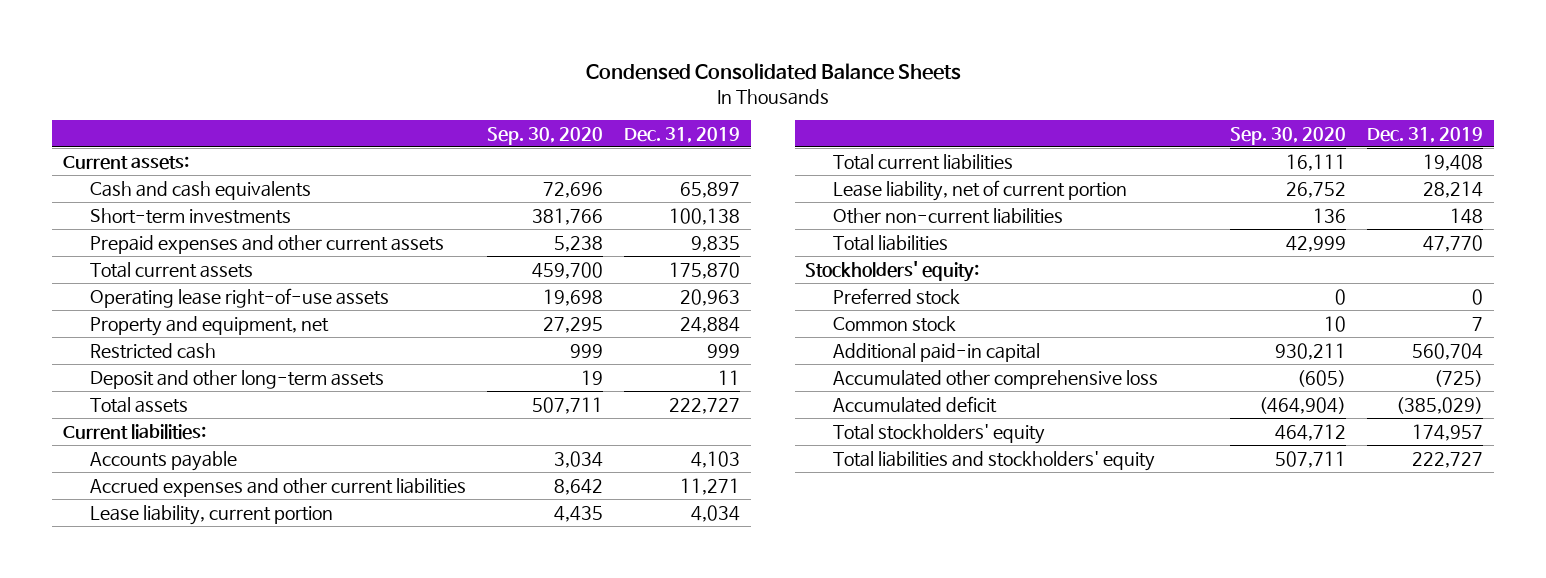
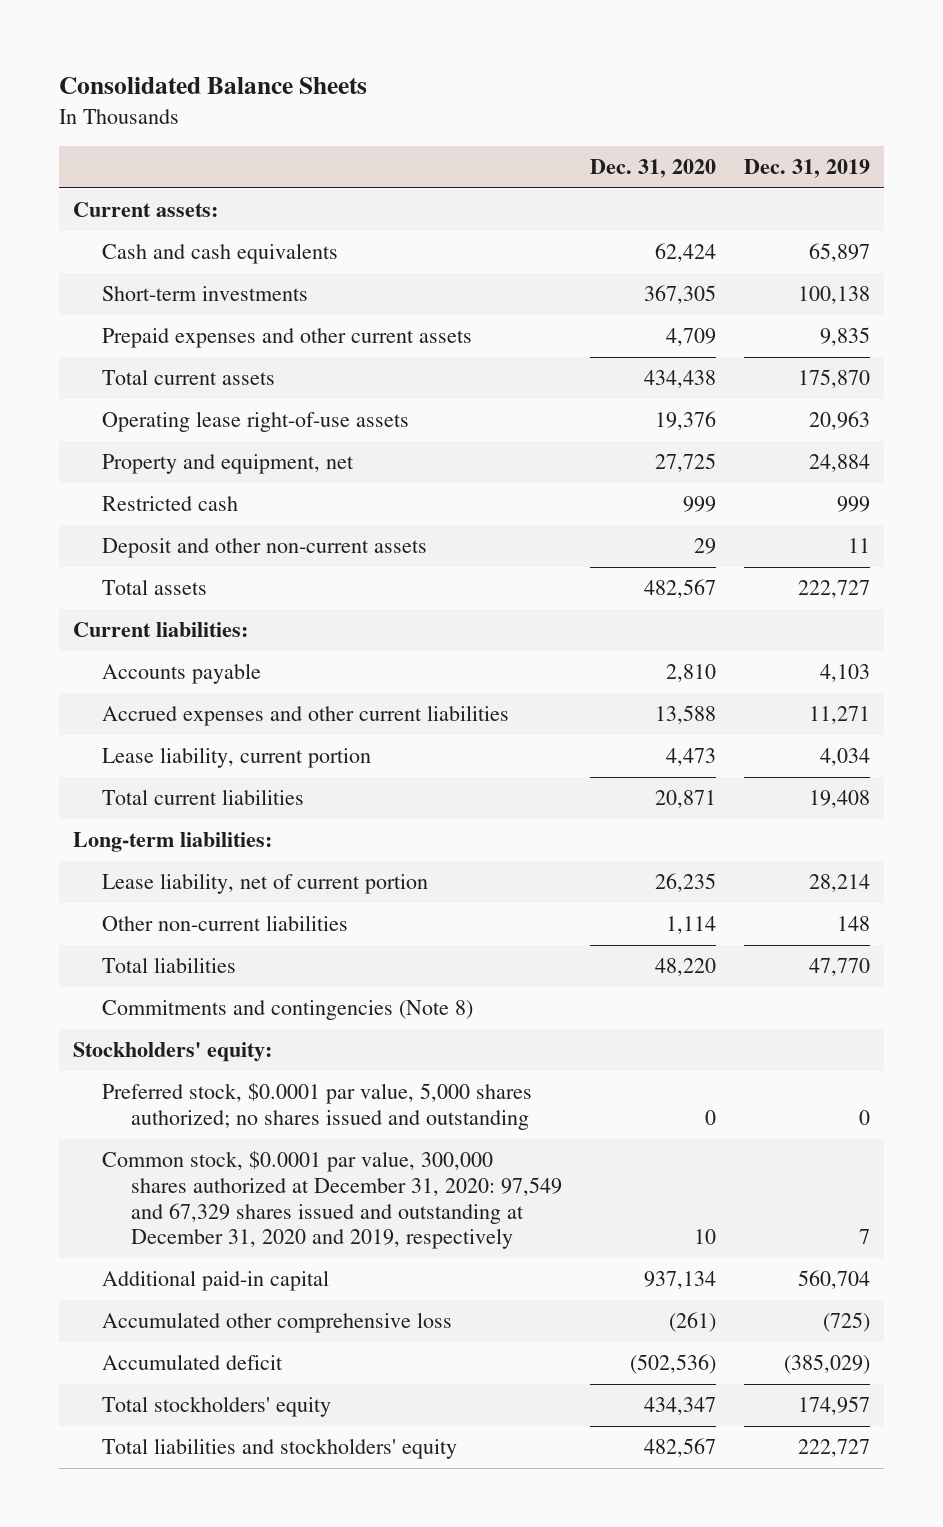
- Condensed Consolidated Balance Sheets
+ Consolidated Balance Sheets
- | Sep. 30, 2020 | Dec. 31, 2019
+ | Dec. 31, 2020 | Dec. 31, 2019
- Deposit and other long-term assets | 19 | 11
+ Deposit and other non-current assets | 29 | 11
+ Long-term liabilities:
+ Commitments and contingencies (Note 8)
- Preferred stock | 0 | 0
- Common stock | 10 | 7
+ Preferred stock, $0.0001 par value, 5,000 shares authorized; no shares issued and outstanding | 0 | 0
+ Common stock, $0.0001 par value, 300,000 shares authorized at December 31, 2020: 97,549 and 67,329 shares issued and outstanding at December 31, 2020 and 2019, respectively | 10 | 7

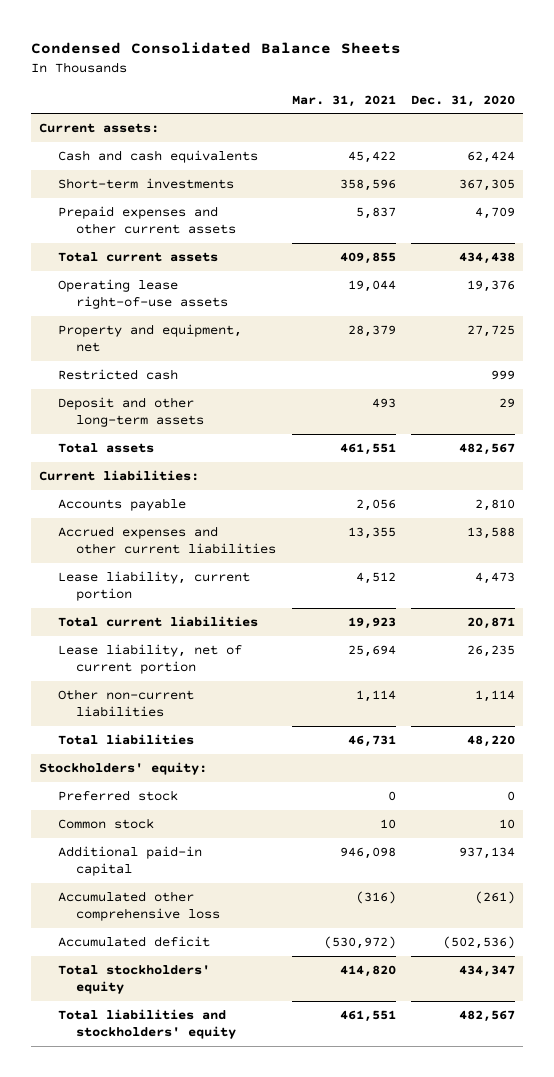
- Consolidated Balance Sheets
+ Condensed Consolidated Balance Sheets
- | Dec. 31, 2020 | Dec. 31, 2019
+ | Mar. 31, 2021 | Dec. 31, 2020
- Deposit and other non-current assets | 29 | 11
+ Deposit and other long-term assets | 493 | 29
- Long-term liabilities:
- Commitments and contingencies (Note 8)
- Preferred stock, $0.0001 par value, 5,000 shares authorized; no shares issued and outstanding | 0 | 0
- Common stock, $0.0001 par value, 300,000 shares authorized at December 31, 2020: 97,549 and 67,329 shares issued and outstanding at December 31, 2020 and 2019, respectively | 10 | 7
+ Preferred stock | 0 | 0
+ Common stock | 10 | 10

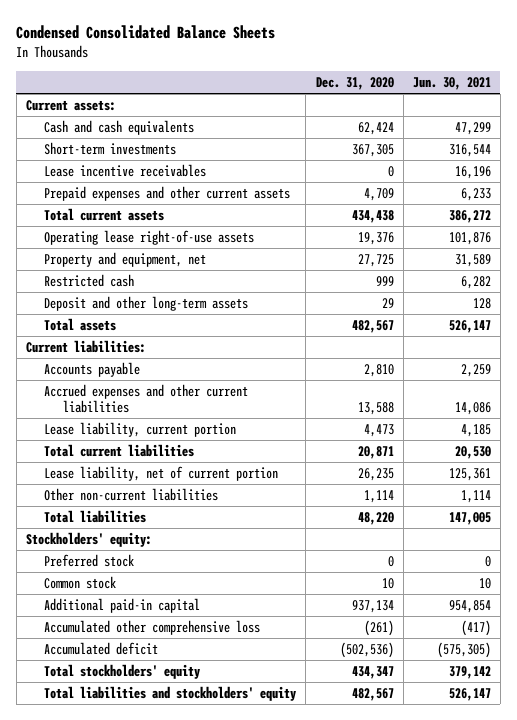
- | Mar. 31, 2021 | Dec. 31, 2020
+ | Dec. 31, 2020 | Jun. 30, 2021
+ Lease incentive receivables | 0 | 16,196

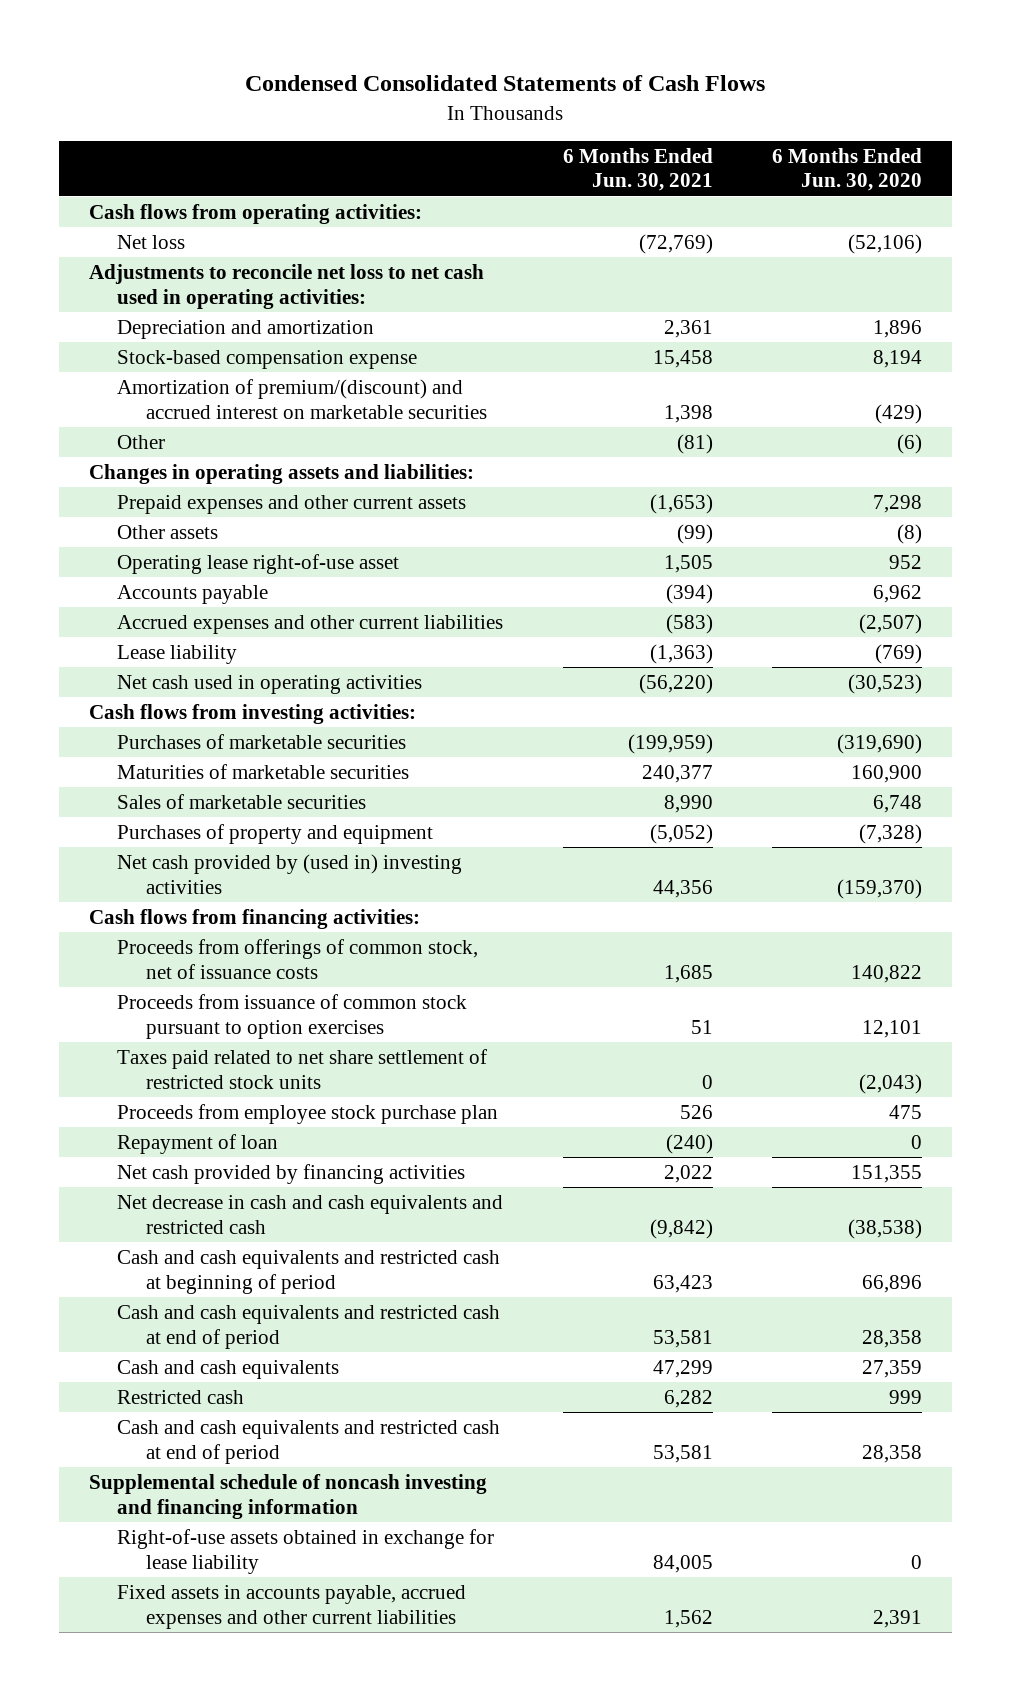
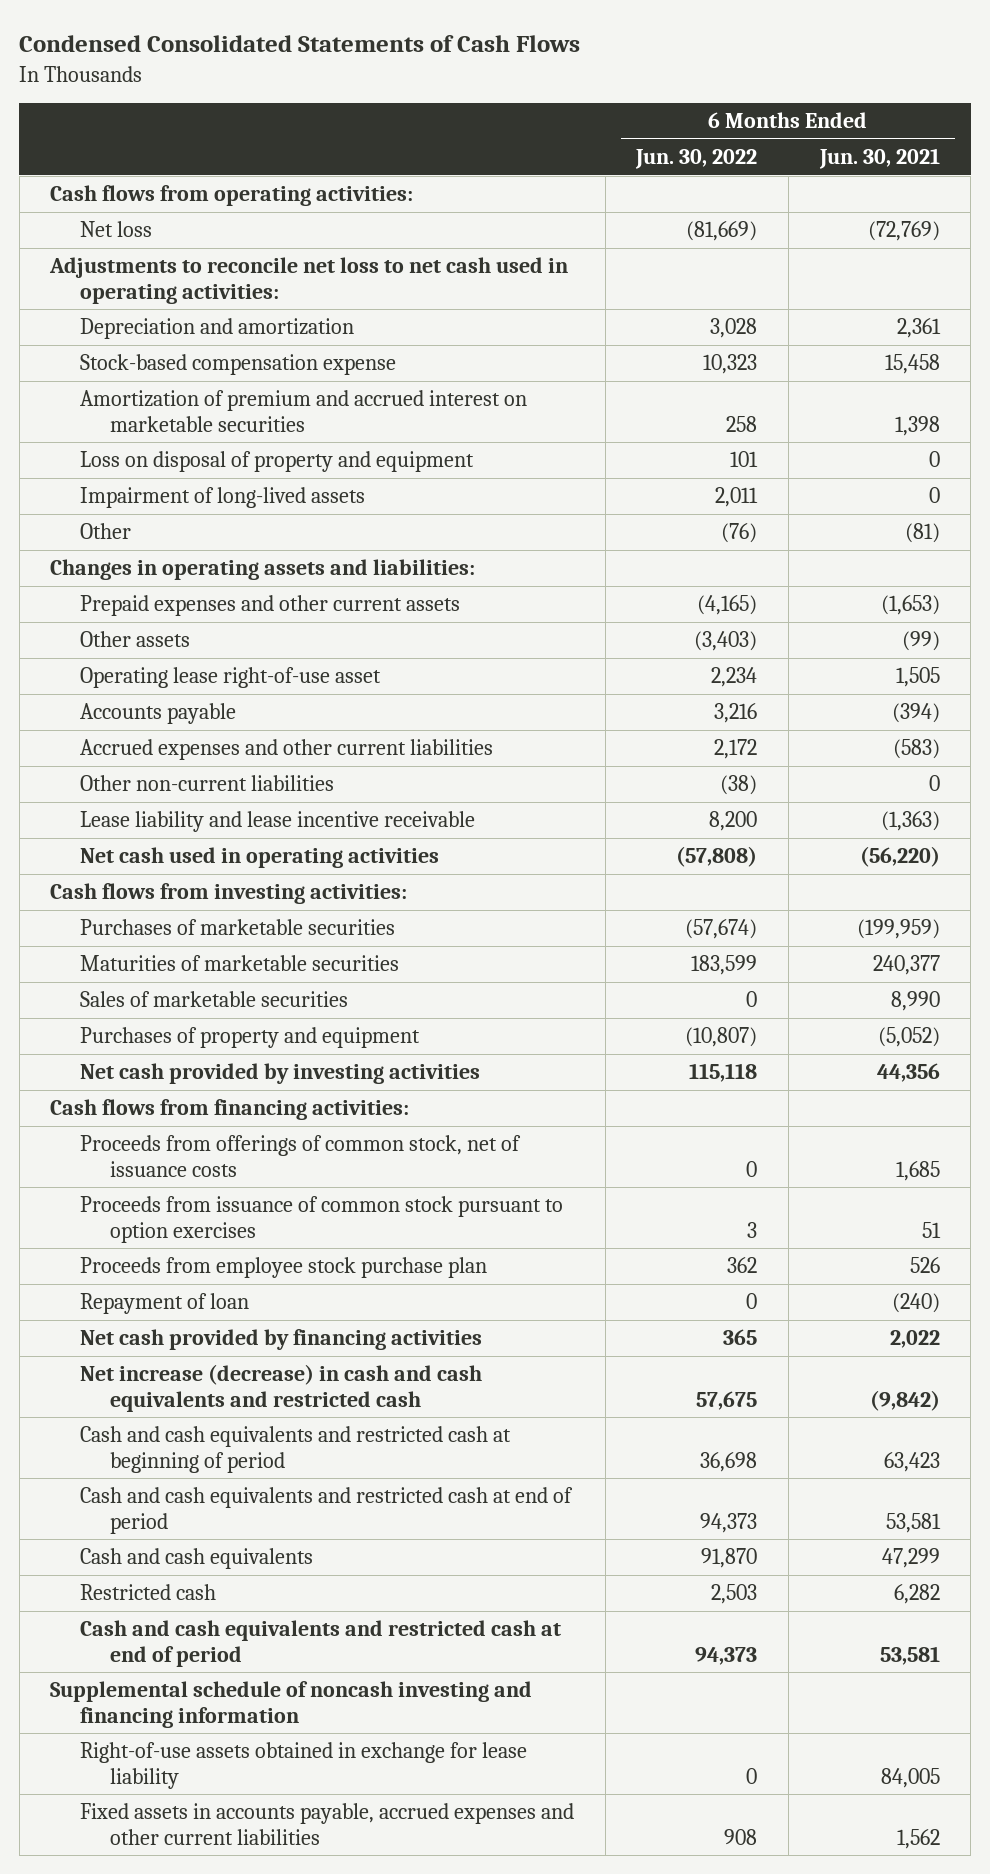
- | 6 Months Ended Jun. 30, 2021 | 6 Months Ended Jun. 30, 2020
+ | 6 Months Ended Jun. 30, 2022 | 6 Months Ended Jun. 30, 2021
- Amortization of premium/(discount) and accrued interest on marketable securities | 1,398 | (429)
+ Amortization of premium and accrued interest on marketable securities | 258 | 1,398
+ Loss on disposal of property and equipment | 101 | 0
+ Impairment of long-lived assets | 2,011 | 0
- Lease liability | (1,363) | (769)
+ Other non-current liabilities | (38) | 0
+ Lease liability and lease incentive receivable | 8,200 | (1,363)
- Net cash provided by (used in) investing activities | 44,356 | (159,370)
+ Net cash provided by investing activities | 115,118 | 44,356
- Taxes paid related to net share settlement of restricted stock units | 0 | (2,043)
- Net decrease in cash and cash equivalents and restricted cash | (9,842) | (38,538)
+ Net increase (decrease) in cash and cash equivalents and restricted cash | 57,675 | (9,842)

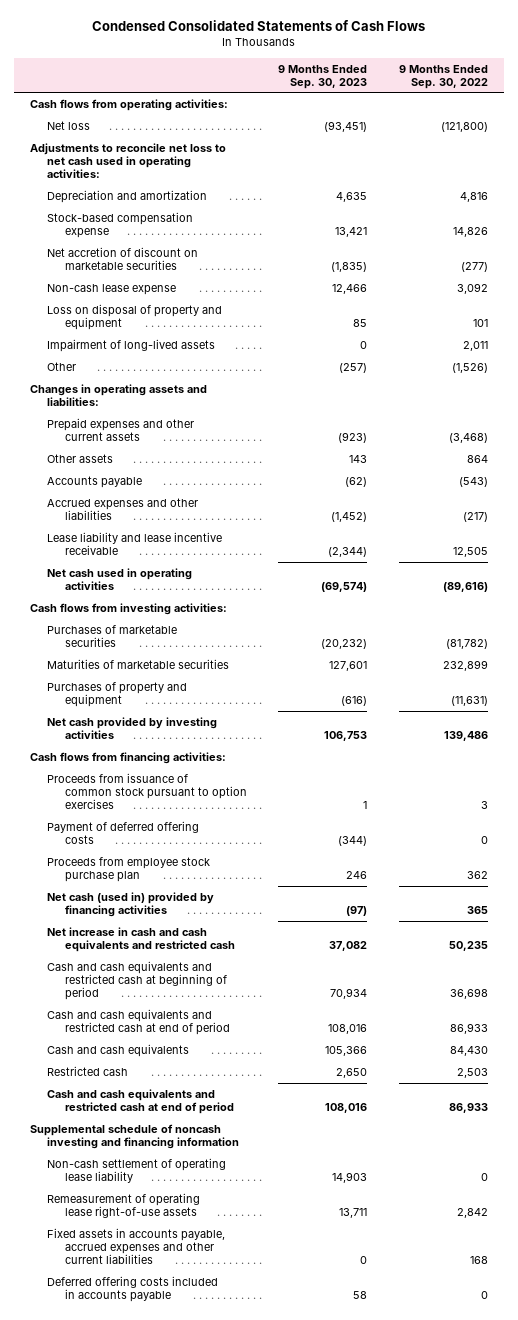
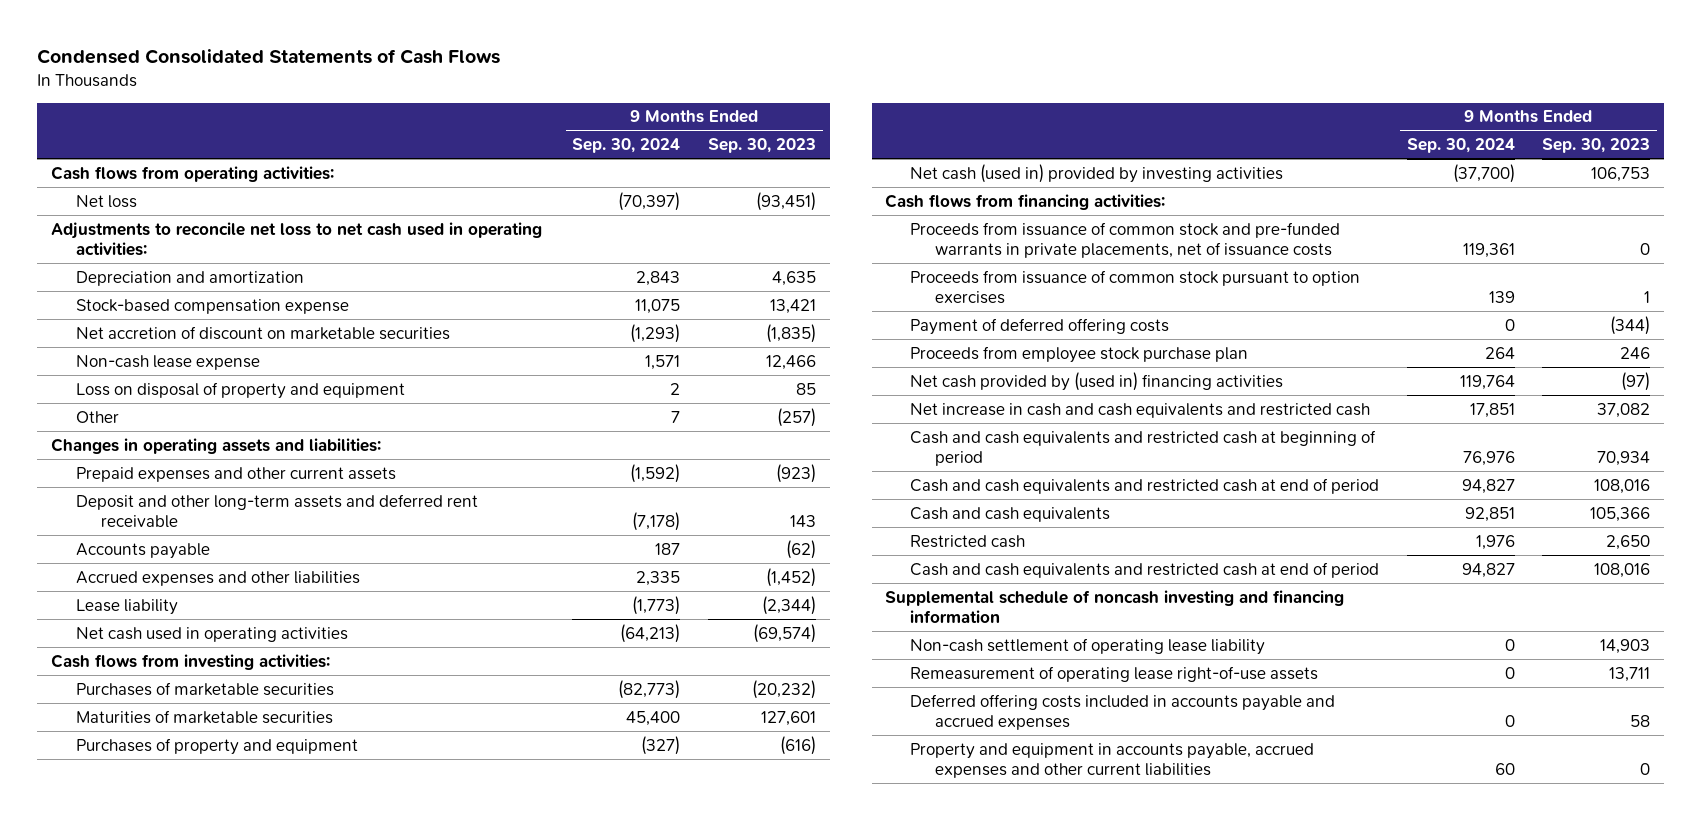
- | 9 Months Ended Sep. 30, 2023 | 9 Months Ended Sep. 30, 2022
+ | 9 Months Ended Sep. 30, 2024 | 9 Months Ended Sep. 30, 2023
- Impairment of long-lived assets | 0 | 2,011
- Other assets | 143 | 864
+ Deposit and other long-term assets and deferred rent receivable | (7,178) | 143
- Lease liability and lease incentive receivable | (2,344) | 12,505
+ Lease liability | (1,773) | (2,344)
- Net cash provided by investing activities | 106,753 | 139,486
+ Net cash (used in) provided by investing activities | (37,700) | 106,753
+ Proceeds from issuance of common stock and pre-funded warrants in private placements, net of issuance costs | 119,361 | 0
- Net cash (used in) provided by financing activities | (97) | 365
+ Net cash provided by (used in) financing activities | 119,764 | (97)
- Fixed assets in accounts payable, accrued expenses and other current liabilities | 0 | 168
- Deferred offering costs included in accounts payable | 58 | 0
+ Deferred offering costs included in accounts payable and accrued expenses | 0 | 58
+ Property and equipment in accounts payable, accrued expenses and other current liabilities | 60 | 0

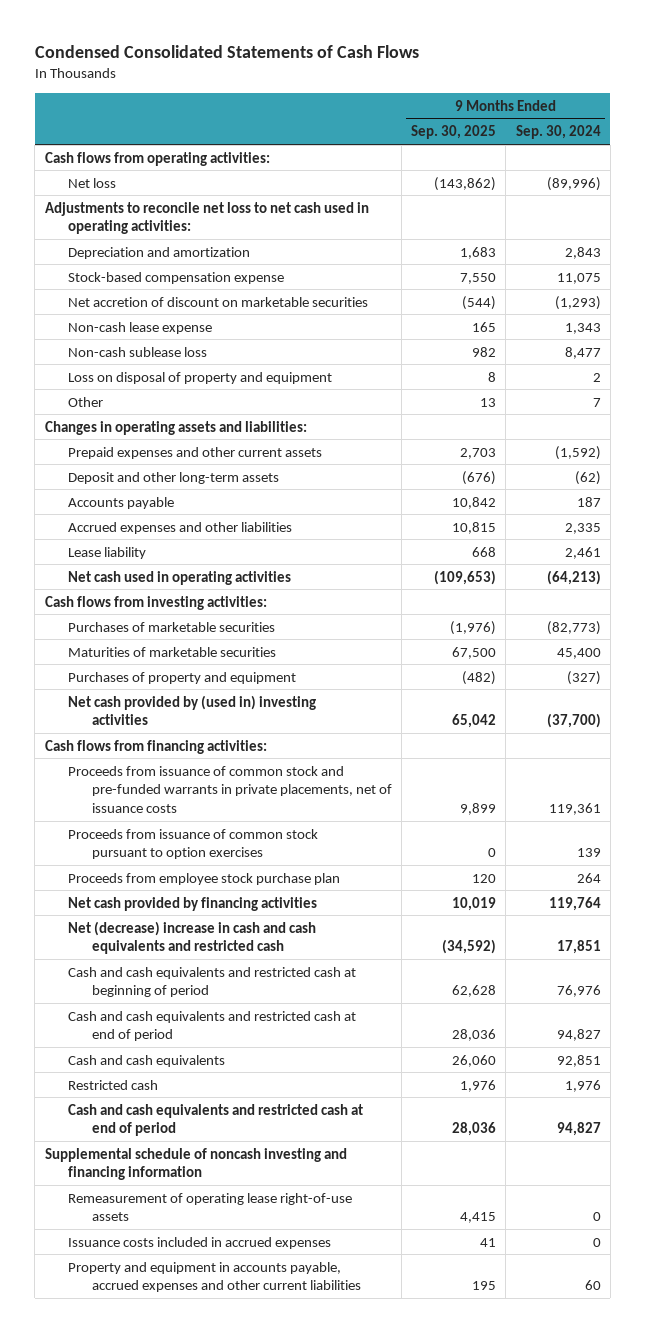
- | 9 Months Ended Sep. 30, 2024 | 9 Months Ended Sep. 30, 2023
+ | 9 Months Ended Sep. 30, 2025 | 9 Months Ended Sep. 30, 2024
- Net loss | (70,397) | (93,451)
+ Net loss | (143,862) | (89,996)
- Non-cash lease expense | 1,571 | 12,466
+ Non-cash lease expense | 165 | 1,343
+ Non-cash sublease loss | 982 | 8,477
- Deposit and other long-term assets and deferred rent receivable | (7,178) | 143
+ Deposit and other long-term assets | (676) | (62)
- Lease liability | (1,773) | (2,344)
+ Lease liability | 668 | 2,461
- Net cash (used in) provided by investing activities | (37,700) | 106,753
+ Net cash provided by (used in) investing activities | 65,042 | (37,700)
- Payment of deferred offering costs | 0 | (344)
- Net cash provided by (used in) financing activities | 119,764 | (97)
- Net increase in cash and cash equivalents and restricted cash | 17,851 | 37,082
+ Net cash provided by financing activities | 10,019 | 119,764
+ Net (decrease) increase in cash and cash equivalents and restricted cash | (34,592) | 17,851
- Non-cash settlement of operating lease liability | 0 | 14,903
- Deferred offering costs included in accounts payable and accrued expenses | 0 | 58
+ Issuance costs included in accrued expenses | 41 | 0

